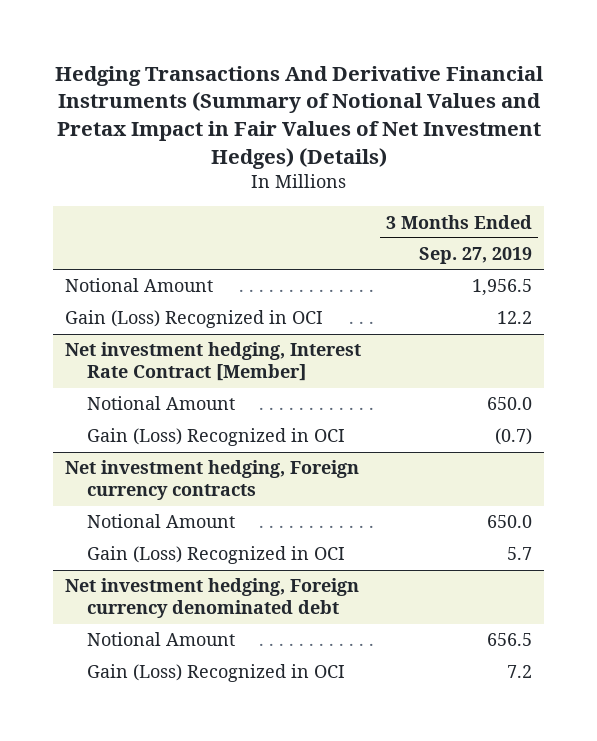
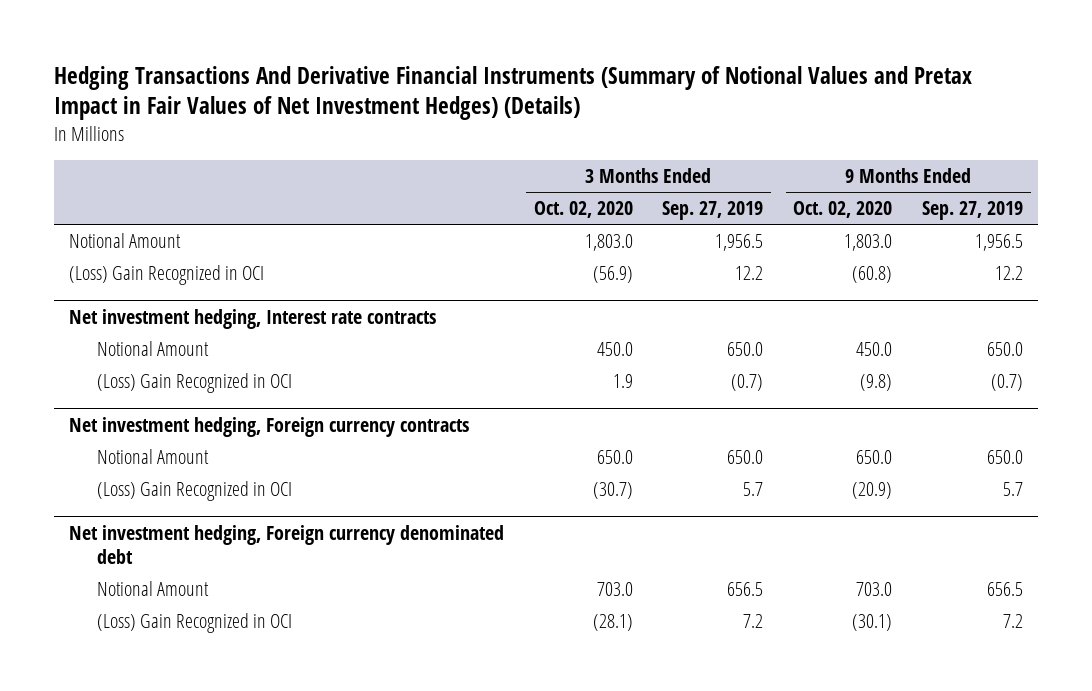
- | 3 Months Ended Sep. 27, 2019
+ | 3 Months Ended Oct. 02, 2020 | 3 Months Ended Sep. 27, 2019 | 9 Months Ended Oct. 02, 2020 | 9 Months Ended Sep. 27, 2019
- Gain (Loss) Recognized in OCI | 12.2
- Net investment hedging, Interest Rate Contract [Member]
+ (Loss) Gain Recognized in OCI | (56.9) | 12.2 | (60.8) | 12.2
+ Net investment hedging, Interest rate contracts
- Gain (Loss) Recognized in OCI | (0.7)
+ (Loss) Gain Recognized in OCI | 1.9 | (0.7) | (9.8) | (0.7)
@ Net investment hedging, Foreign currency contracts
- Gain (Loss) Recognized in OCI | 5.7
+ (Loss) Gain Recognized in OCI | (30.7) | 5.7 | (20.9) | 5.7
@ Net investment hedging, Foreign currency denominated debt
- Gain (Loss) Recognized in OCI | 7.2
+ (Loss) Gain Recognized in OCI | (28.1) | 7.2 | (30.1) | 7.2

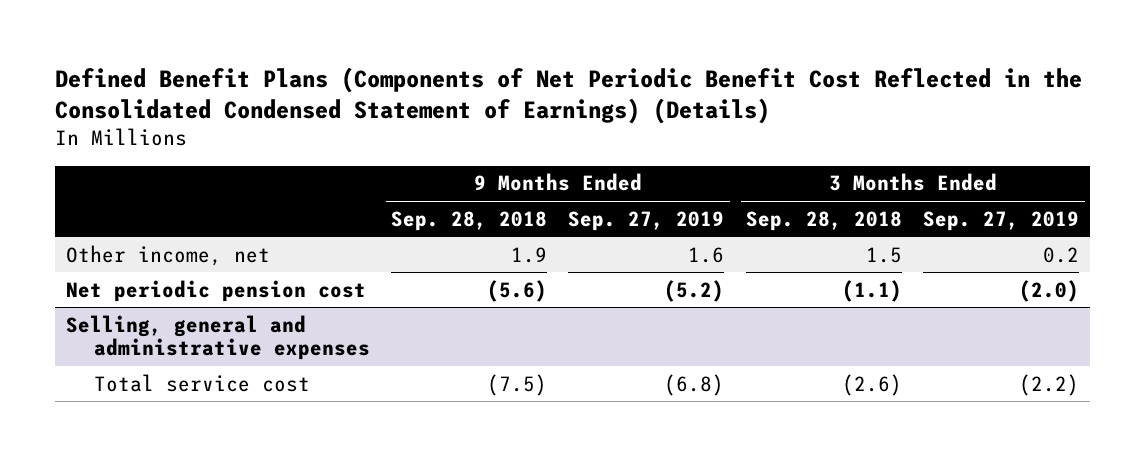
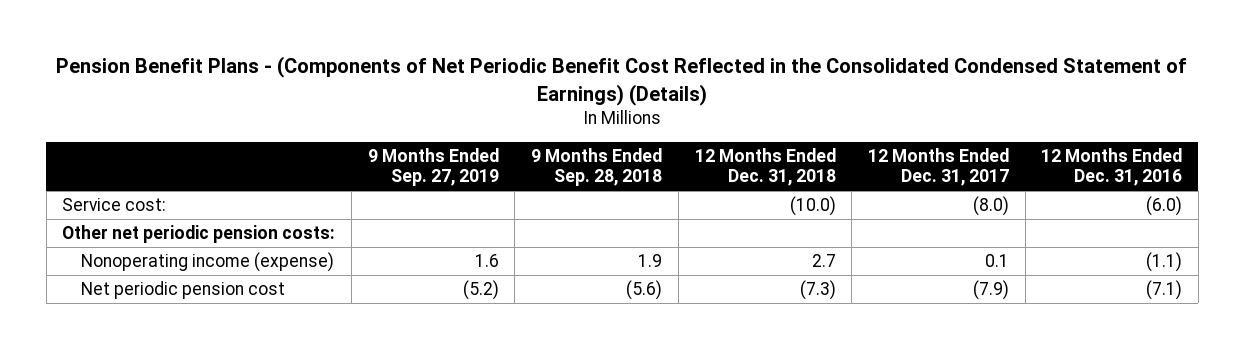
- Defined Benefit Plans (Components of Net Periodic Benefit Cost Reflected in the Consolidated Condensed Statement of Earnings) (Details)
+ Pension Benefit Plans - (Components of Net Periodic Benefit Cost Reflected in the Consolidated Condensed Statement of Earnings) (Details)
- | 9 Months Ended Sep. 28, 2018 | 9 Months Ended Sep. 27, 2019 | 3 Months Ended Sep. 28, 2018 | 3 Months Ended Sep. 27, 2019
+ | 9 Months Ended Sep. 27, 2019 | 9 Months Ended Sep. 28, 2018 | 12 Months Ended Dec. 31, 2018 | 12 Months Ended Dec. 31, 2017 | 12 Months Ended Dec. 31, 2016
- Other income, net | 1.9 | 1.6 | 1.5 | 0.2
+ Service cost: | | | (10.0) | (8.0) | (6.0)
+ Other net periodic pension costs:
+ Nonoperating income (expense) | 1.6 | 1.9 | 2.7 | 0.1 | (1.1)
- Selling, general and administrative expenses
- Total service cost | (7.5) | (6.8) | (2.6) | (2.2)

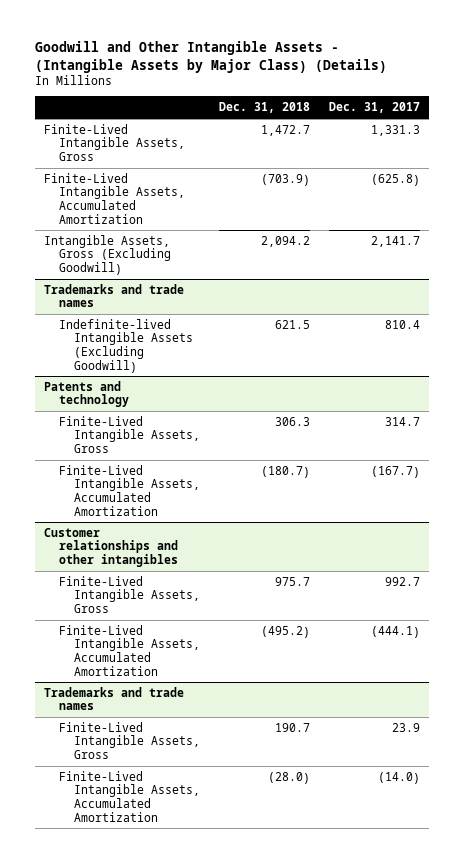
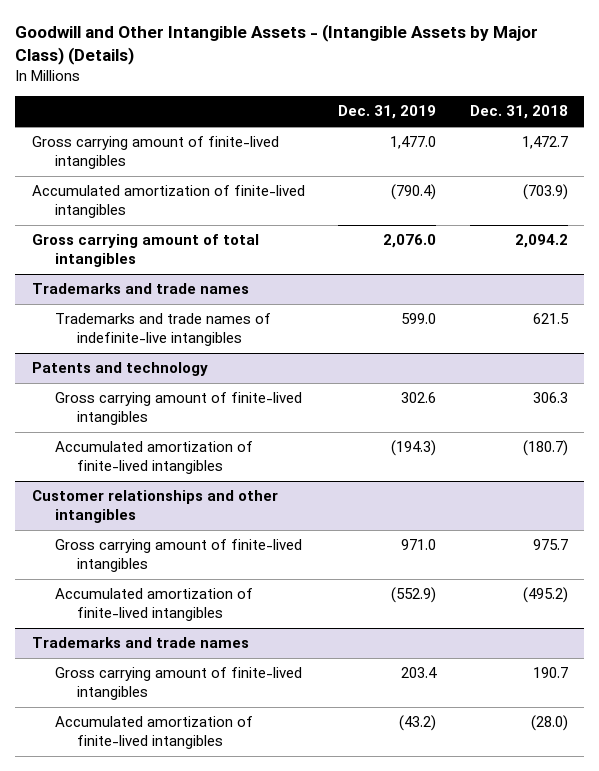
- | Dec. 31, 2018 | Dec. 31, 2017
+ | Dec. 31, 2019 | Dec. 31, 2018
- Finite-Lived Intangible Assets, Gross | 1,472.7 | 1,331.3
- Finite-Lived Intangible Assets, Accumulated Amortization | (703.9) | (625.8)
- Intangible Assets, Gross (Excluding Goodwill) | 2,094.2 | 2,141.7
+ Gross carrying amount of finite-lived intangibles | 1,477.0 | 1,472.7
+ Accumulated amortization of finite-lived intangibles | (790.4) | (703.9)
+ Gross carrying amount of total intangibles | 2,076.0 | 2,094.2
@ Trademarks and trade names
- Indefinite-lived Intangible Assets (Excluding Goodwill) | 621.5 | 810.4
+ Trademarks and trade names of indefinite-live intangibles | 599.0 | 621.5
@ Patents and technology
- Finite-Lived Intangible Assets, Gross | 306.3 | 314.7
- Finite-Lived Intangible Assets, Accumulated Amortization | (180.7) | (167.7)
+ Gross carrying amount of finite-lived intangibles | 302.6 | 306.3
+ Accumulated amortization of finite-lived intangibles | (194.3) | (180.7)
@ Customer relationships and other intangibles
- Finite-Lived Intangible Assets, Gross | 975.7 | 992.7
- Finite-Lived Intangible Assets, Accumulated Amortization | (495.2) | (444.1)
+ Gross carrying amount of finite-lived intangibles | 971.0 | 975.7
+ Accumulated amortization of finite-lived intangibles | (552.9) | (495.2)
@ Trademarks and trade names
- Finite-Lived Intangible Assets, Gross | 190.7 | 23.9
- Finite-Lived Intangible Assets, Accumulated Amortization | (28.0) | (14.0)
+ Gross carrying amount of finite-lived intangibles | 203.4 | 190.7
+ Accumulated amortization of finite-lived intangibles | (43.2) | (28.0)

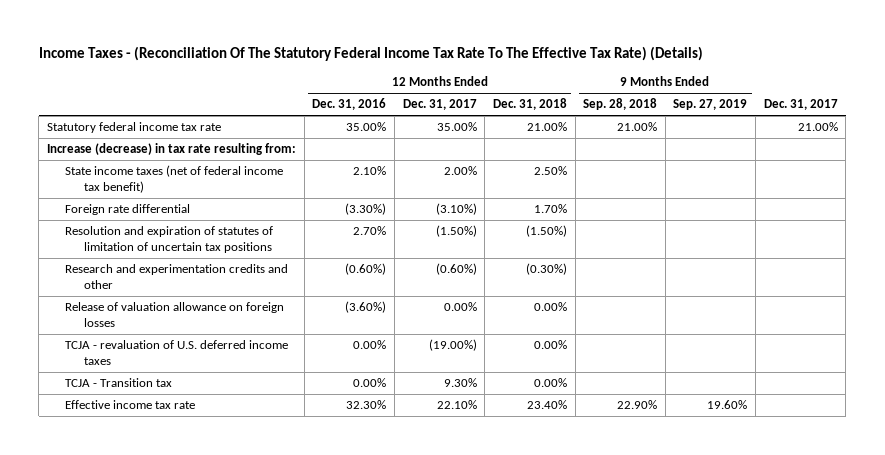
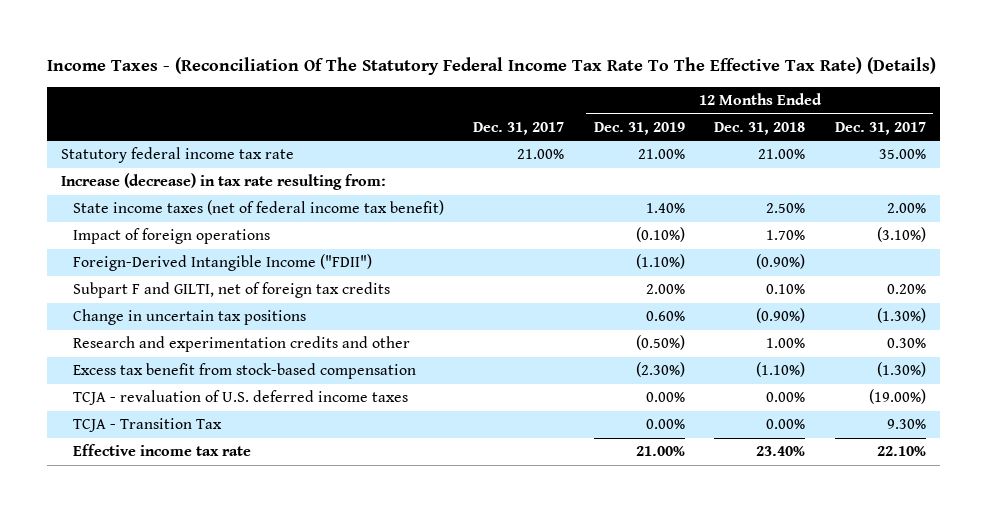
- | 12 Months Ended Dec. 31, 2016 | 12 Months Ended Dec. 31, 2017 | 12 Months Ended Dec. 31, 2018 | 9 Months Ended Sep. 28, 2018 | 9 Months Ended Sep. 27, 2019 | Dec. 31, 2017
+ | Dec. 31, 2017 | 12 Months Ended Dec. 31, 2019 | 12 Months Ended Dec. 31, 2018 | 12 Months Ended Dec. 31, 2017
- Foreign rate differential | (3.30%) | (3.10%) | 1.70% | | |
- Resolution and expiration of statutes of limitation of uncertain tax positions | 2.70% | (1.50%) | (1.50%) | | |
- Research and experimentation credits and other | (0.60%) | (0.60%) | (0.30%) | | |
- Release of valuation allowance on foreign losses | (3.60%) | 0.00% | 0.00% | | |
+ Impact of foreign operations | | (0.10%) | 1.70% | (3.10%)
+ Foreign-Derived Intangible Income ("FDII") | | (1.10%) | (0.90%) |
+ Subpart F and GILTI, net of foreign tax credits | | 2.00% | 0.10% | 0.20%
+ Change in uncertain tax positions | | 0.60% | (0.90%) | (1.30%)
+ Research and experimentation credits and other | | (0.50%) | 1.00% | 0.30%
+ Excess tax benefit from stock-based compensation | | (2.30%) | (1.10%) | (1.30%)
- TCJA - Transition tax | 0.00% | 9.30% | 0.00% | | |
+ TCJA - Transition Tax | | 0.00% | 0.00% | 9.30%

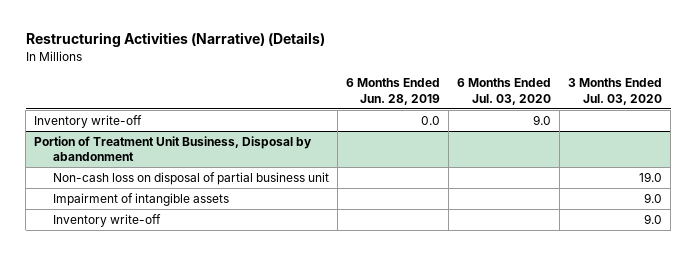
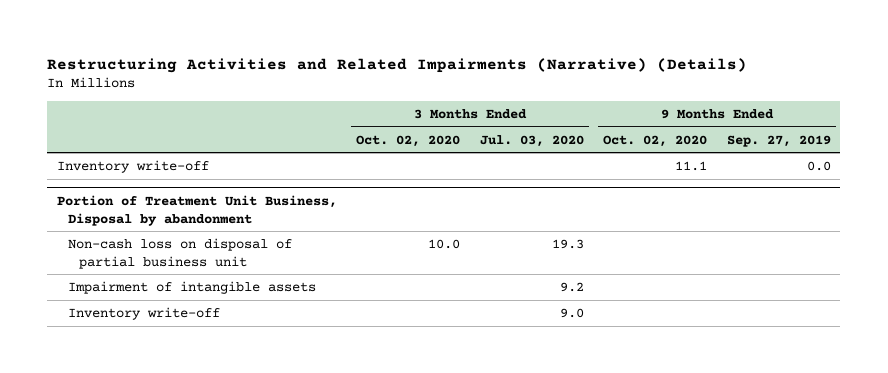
- Restructuring Activities (Narrative) (Details)
+ Restructuring Activities and Related Impairments (Narrative) (Details)
- | 6 Months Ended Jun. 28, 2019 | 6 Months Ended Jul. 03, 2020 | 3 Months Ended Jul. 03, 2020
+ | 3 Months Ended Oct. 02, 2020 | 3 Months Ended Jul. 03, 2020 | 9 Months Ended Oct. 02, 2020 | 9 Months Ended Sep. 27, 2019
@ Portion of Treatment Unit Business, Disposal by abandonment
- Non-cash loss on disposal of partial business unit | | | 19.0
- Impairment of intangible assets | | | 9.0
+ Non-cash loss on disposal of partial business unit | 10.0 | 19.3 | |
+ Impairment of intangible assets | | 9.2 | |

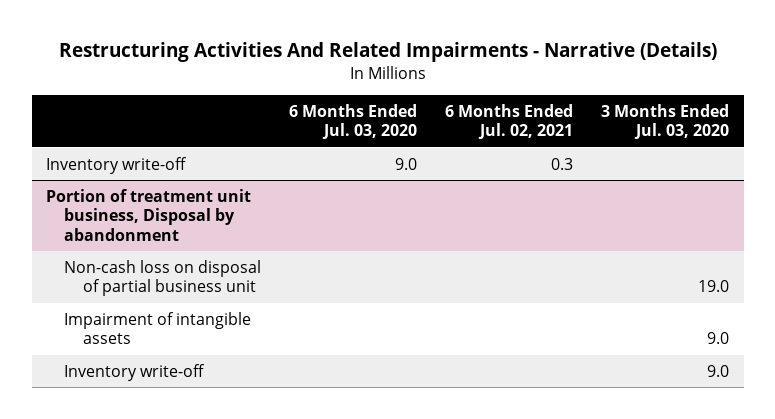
- Restructuring Activities and Related Impairments (Narrative) (Details)
+ Restructuring Activities And Related Impairments - Narrative (Details)
- | 3 Months Ended Oct. 02, 2020 | 3 Months Ended Jul. 03, 2020 | 9 Months Ended Oct. 02, 2020 | 9 Months Ended Sep. 27, 2019
+ | 6 Months Ended Jul. 03, 2020 | 6 Months Ended Jul. 02, 2021 | 3 Months Ended Jul. 03, 2020
- Portion of Treatment Unit Business, Disposal by abandonment
- Non-cash loss on disposal of partial business unit | 10.0 | 19.3 | |
- Impairment of intangible assets | | 9.2 | |
+ Portion of treatment unit business, Disposal by abandonment
+ Non-cash loss on disposal of partial business unit | | | 19.0
+ Impairment of intangible assets | | | 9.0

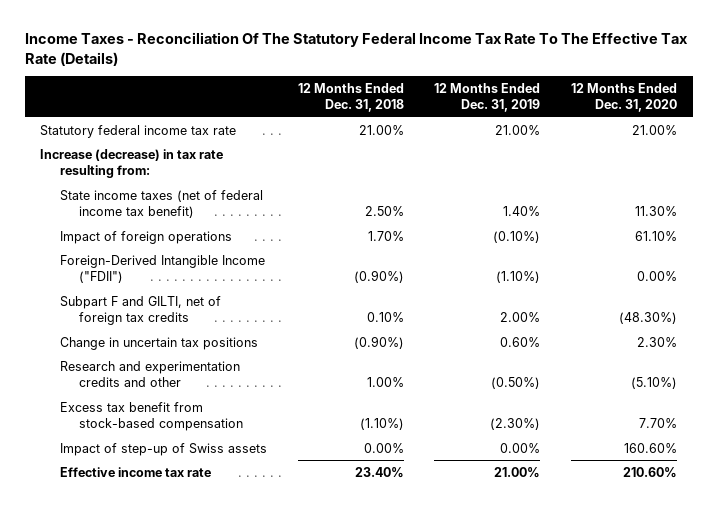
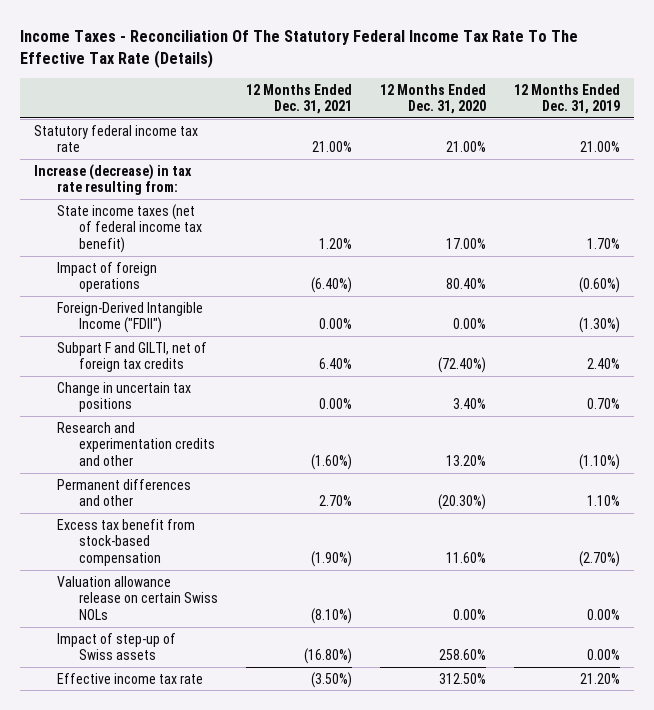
- | 12 Months Ended Dec. 31, 2018 | 12 Months Ended Dec. 31, 2019 | 12 Months Ended Dec. 31, 2020
+ | 12 Months Ended Dec. 31, 2021 | 12 Months Ended Dec. 31, 2020 | 12 Months Ended Dec. 31, 2019
- State income taxes (net of federal income tax benefit) | 2.50% | 1.40% | 11.30%
- Impact of foreign operations | 1.70% | (0.10%) | 61.10%
- Foreign-Derived Intangible Income ("FDII") | (0.90%) | (1.10%) | 0.00%
- Subpart F and GILTI, net of foreign tax credits | 0.10% | 2.00% | (48.30%)
- Change in uncertain tax positions | (0.90%) | 0.60% | 2.30%
- Research and experimentation credits and other | 1.00% | (0.50%) | (5.10%)
- Excess tax benefit from stock-based compensation | (1.10%) | (2.30%) | 7.70%
- Impact of step-up of Swiss assets | 0.00% | 0.00% | 160.60%
- Effective income tax rate | 23.40% | 21.00% | 210.60%
+ State income taxes (net of federal income tax benefit) | 1.20% | 17.00% | 1.70%
+ Impact of foreign operations | (6.40%) | 80.40% | (0.60%)
+ Foreign-Derived Intangible Income ("FDII") | 0.00% | 0.00% | (1.30%)
+ Subpart F and GILTI, net of foreign tax credits | 6.40% | (72.40%) | 2.40%
+ Change in uncertain tax positions | 0.00% | 3.40% | 0.70%
+ Research and experimentation credits and other | (1.60%) | 13.20% | (1.10%)
+ Permanent differences and other | 2.70% | (20.30%) | 1.10%
+ Excess tax benefit from stock-based compensation | (1.90%) | 11.60% | (2.70%)
+ Valuation allowance release on certain Swiss NOLs | (8.10%) | 0.00% | 0.00%
+ Impact of step-up of Swiss assets | (16.80%) | 258.60% | 0.00%
+ Effective income tax rate | (3.50%) | 312.50% | 21.20%

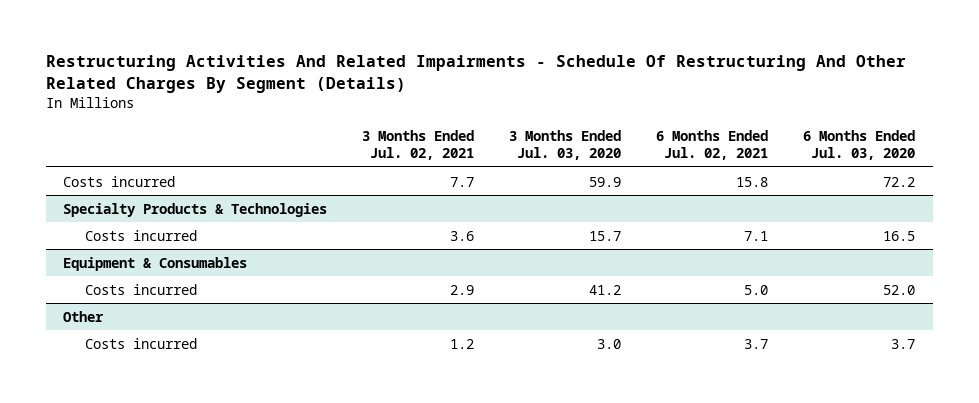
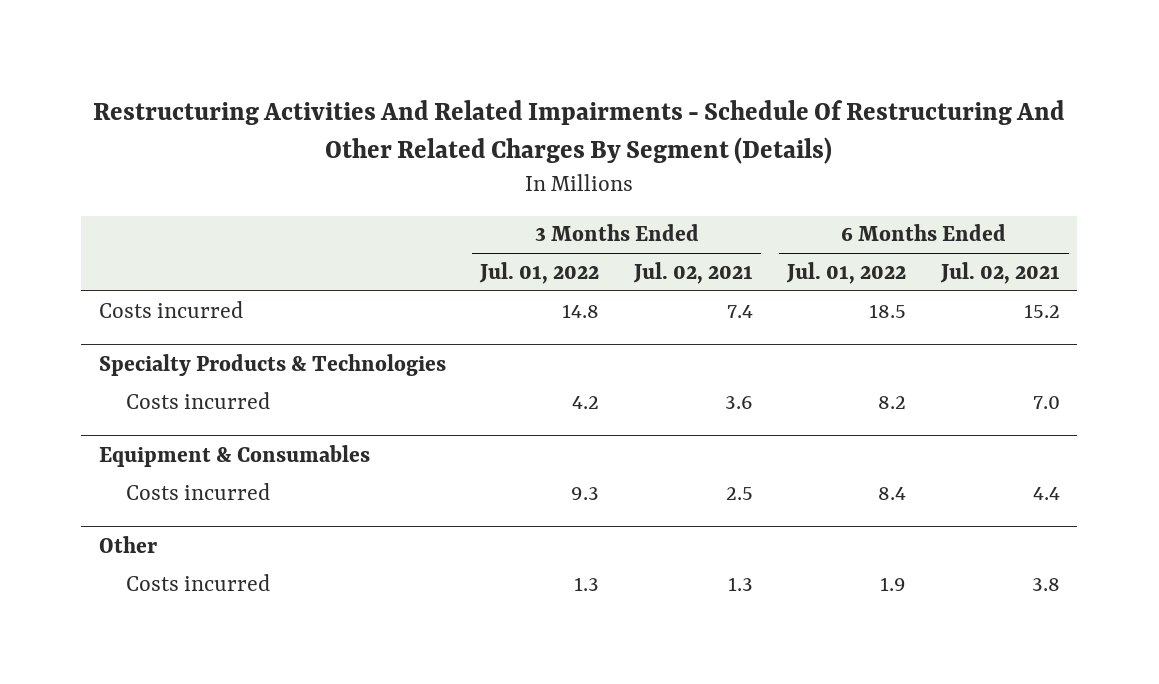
- | 3 Months Ended Jul. 02, 2021 | 3 Months Ended Jul. 03, 2020 | 6 Months Ended Jul. 02, 2021 | 6 Months Ended Jul. 03, 2020
+ | 3 Months Ended Jul. 01, 2022 | 3 Months Ended Jul. 02, 2021 | 6 Months Ended Jul. 01, 2022 | 6 Months Ended Jul. 02, 2021
- Costs incurred | 7.7 | 59.9 | 15.8 | 72.2
+ Costs incurred | 14.8 | 7.4 | 18.5 | 15.2
@ Specialty Products & Technologies
- Costs incurred | 3.6 | 15.7 | 7.1 | 16.5
+ Costs incurred | 4.2 | 3.6 | 8.2 | 7.0
@ Equipment & Consumables
- Costs incurred | 2.9 | 41.2 | 5.0 | 52.0
+ Costs incurred | 9.3 | 2.5 | 8.4 | 4.4
@ Other
- Costs incurred | 1.2 | 3.0 | 3.7 | 3.7
+ Costs incurred | 1.3 | 1.3 | 1.9 | 3.8

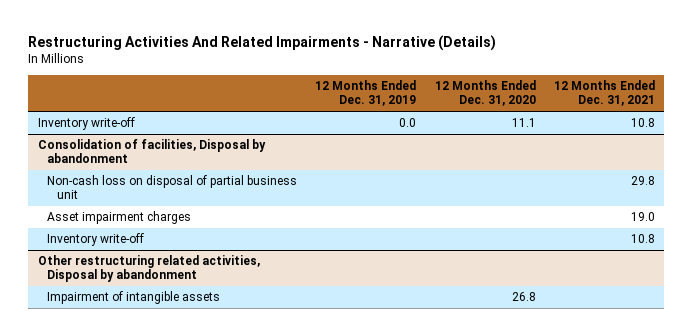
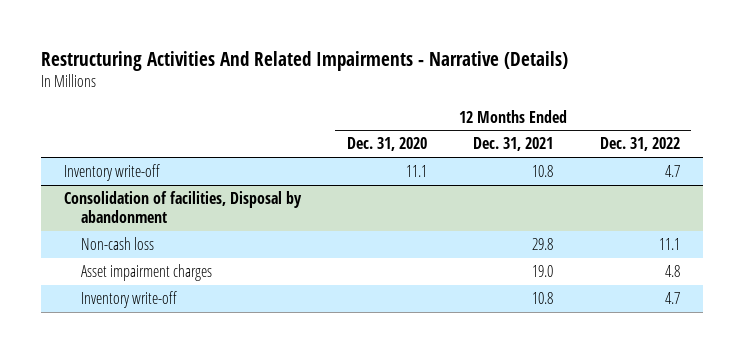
- | 12 Months Ended Dec. 31, 2019 | 12 Months Ended Dec. 31, 2020 | 12 Months Ended Dec. 31, 2021
+ | 12 Months Ended Dec. 31, 2020 | 12 Months Ended Dec. 31, 2021 | 12 Months Ended Dec. 31, 2022
@ Consolidation of facilities, Disposal by abandonment
- Non-cash loss on disposal of partial business unit | | | 29.8
+ Non-cash loss | | 29.8 | 11.1
- Other restructuring related activities, Disposal by abandonment
- Impairment of intangible assets | | 26.8 |

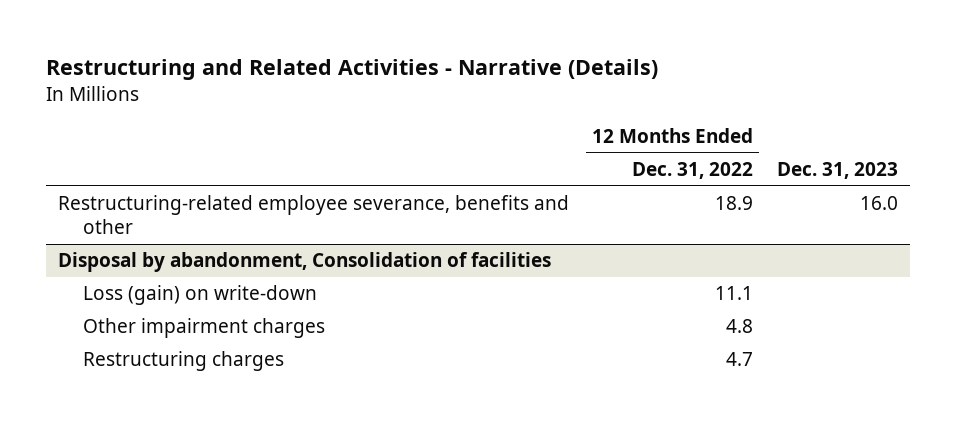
- Restructuring Activities And Related Impairments - Narrative (Details)
+ Restructuring and Related Activities - Narrative (Details)
- | 12 Months Ended Dec. 31, 2020 | 12 Months Ended Dec. 31, 2021 | 12 Months Ended Dec. 31, 2022
+ | 12 Months Ended Dec. 31, 2022 | Dec. 31, 2023
- Inventory write-off | 11.1 | 10.8 | 4.7
- Consolidation of facilities, Disposal by abandonment
- Non-cash loss | | 29.8 | 11.1
- Asset impairment charges | | 19.0 | 4.8
- Inventory write-off | | 10.8 | 4.7
+ Restructuring-related employee severance, benefits and other | 18.9 | 16.0
+ Disposal by abandonment, Consolidation of facilities
+ Loss (gain) on write-down | 11.1 |
+ Other impairment charges | 4.8 |
+ Restructuring charges | 4.7 |

